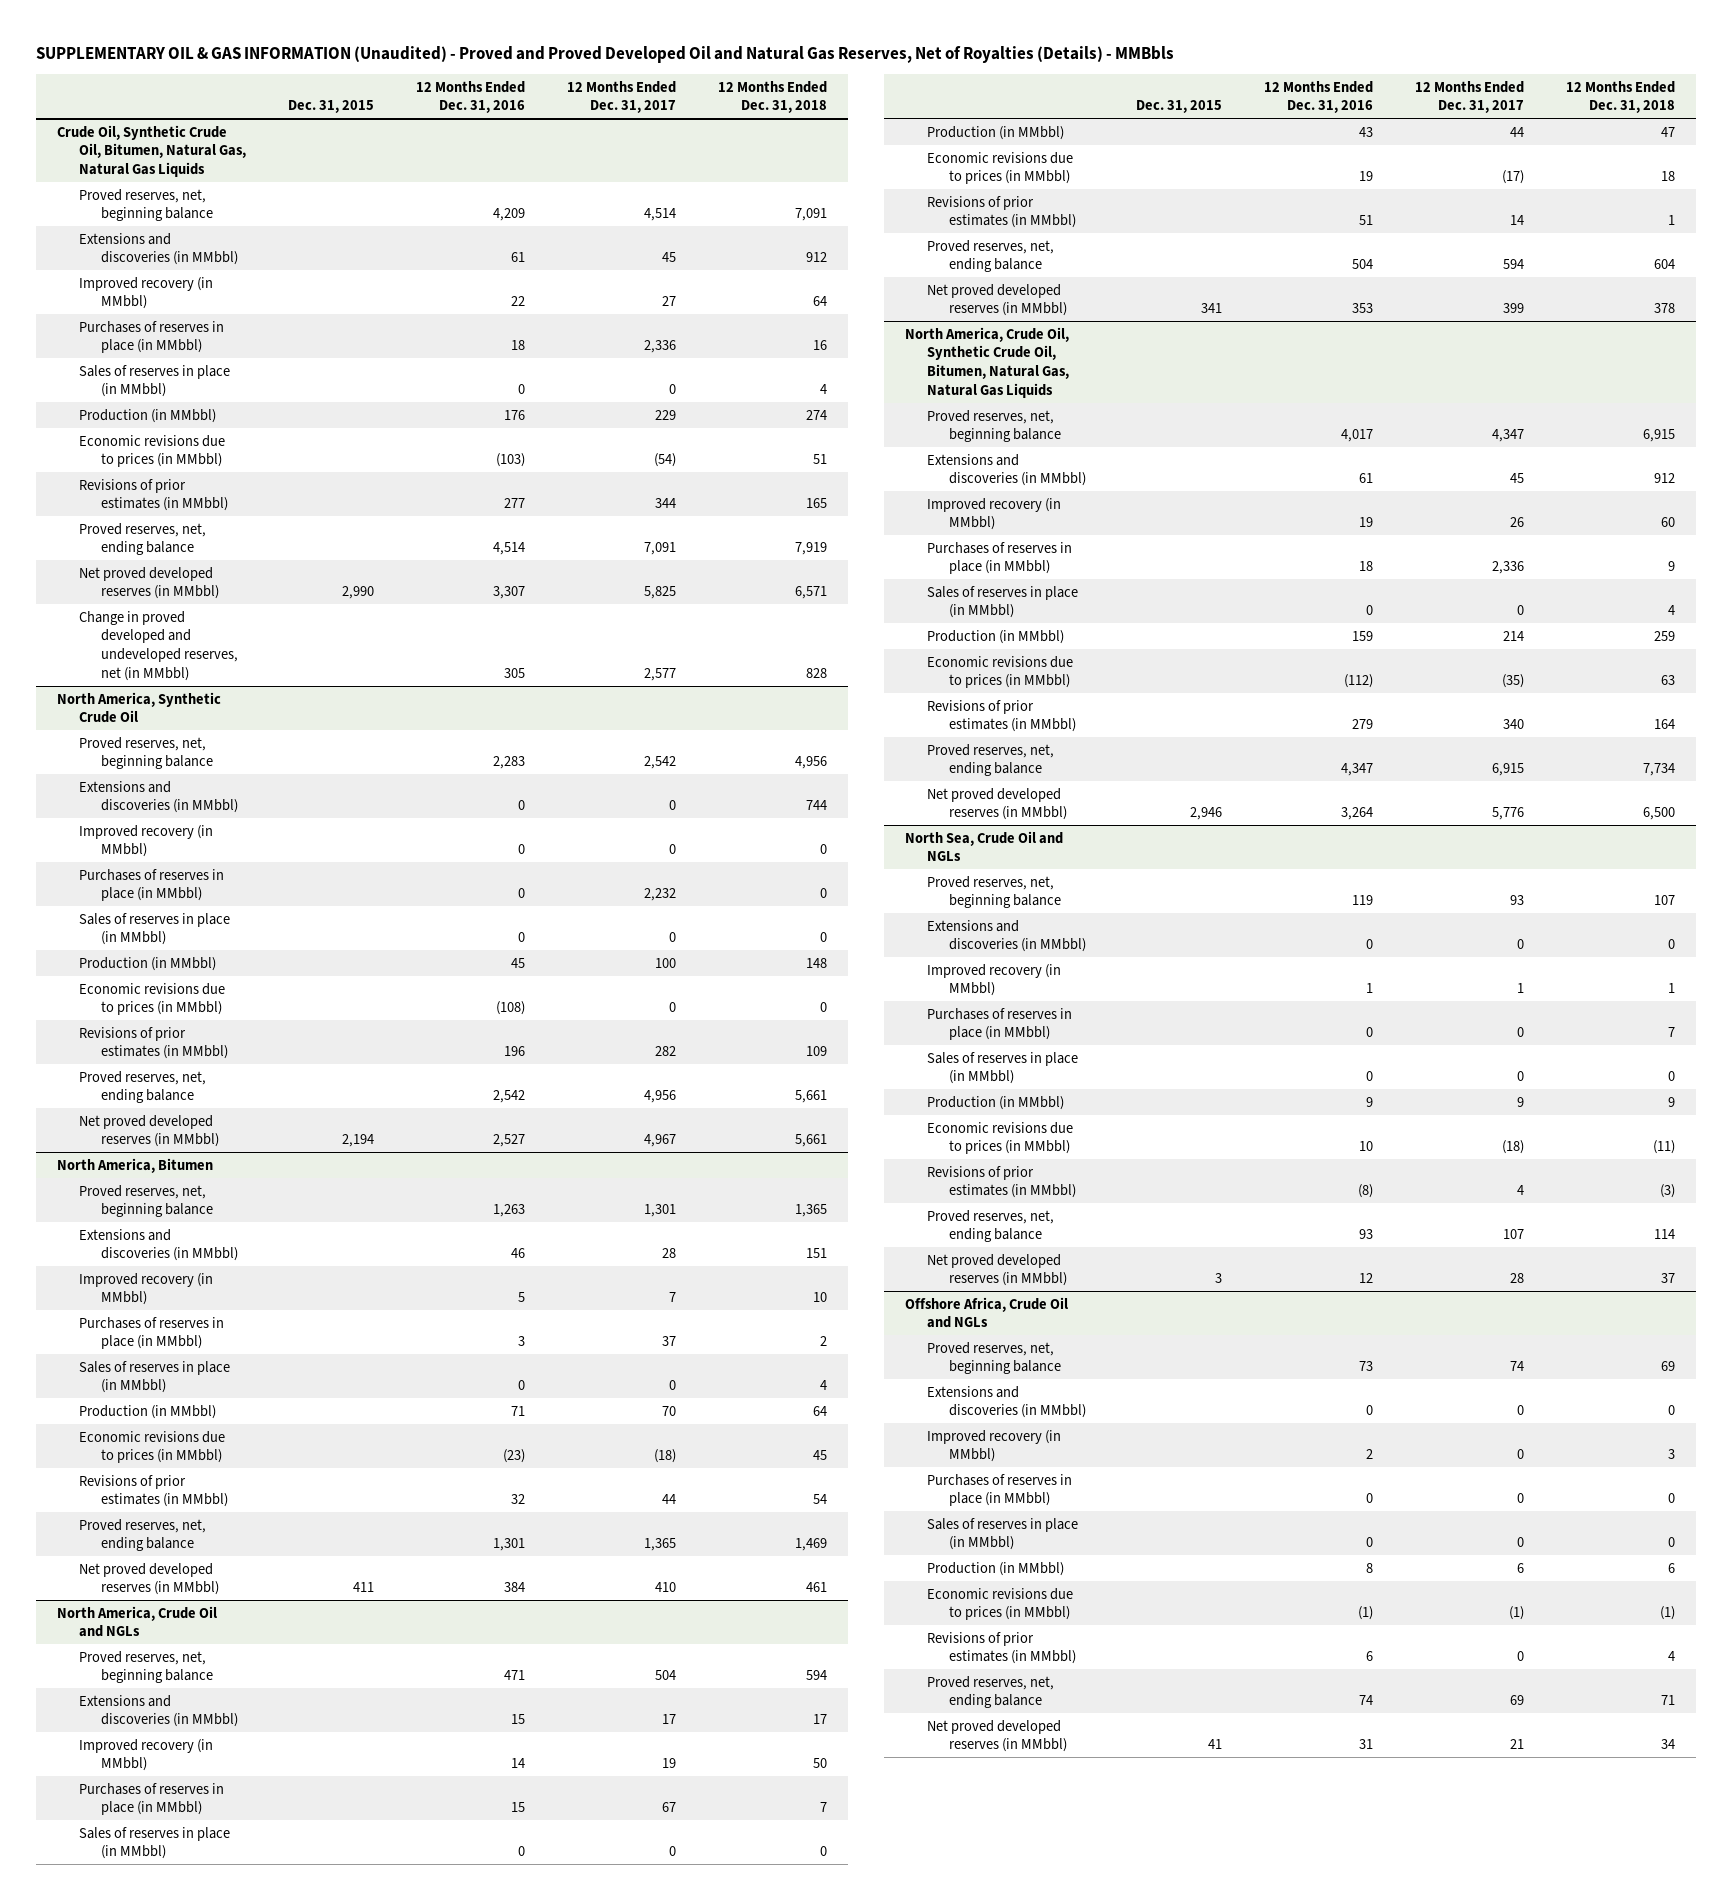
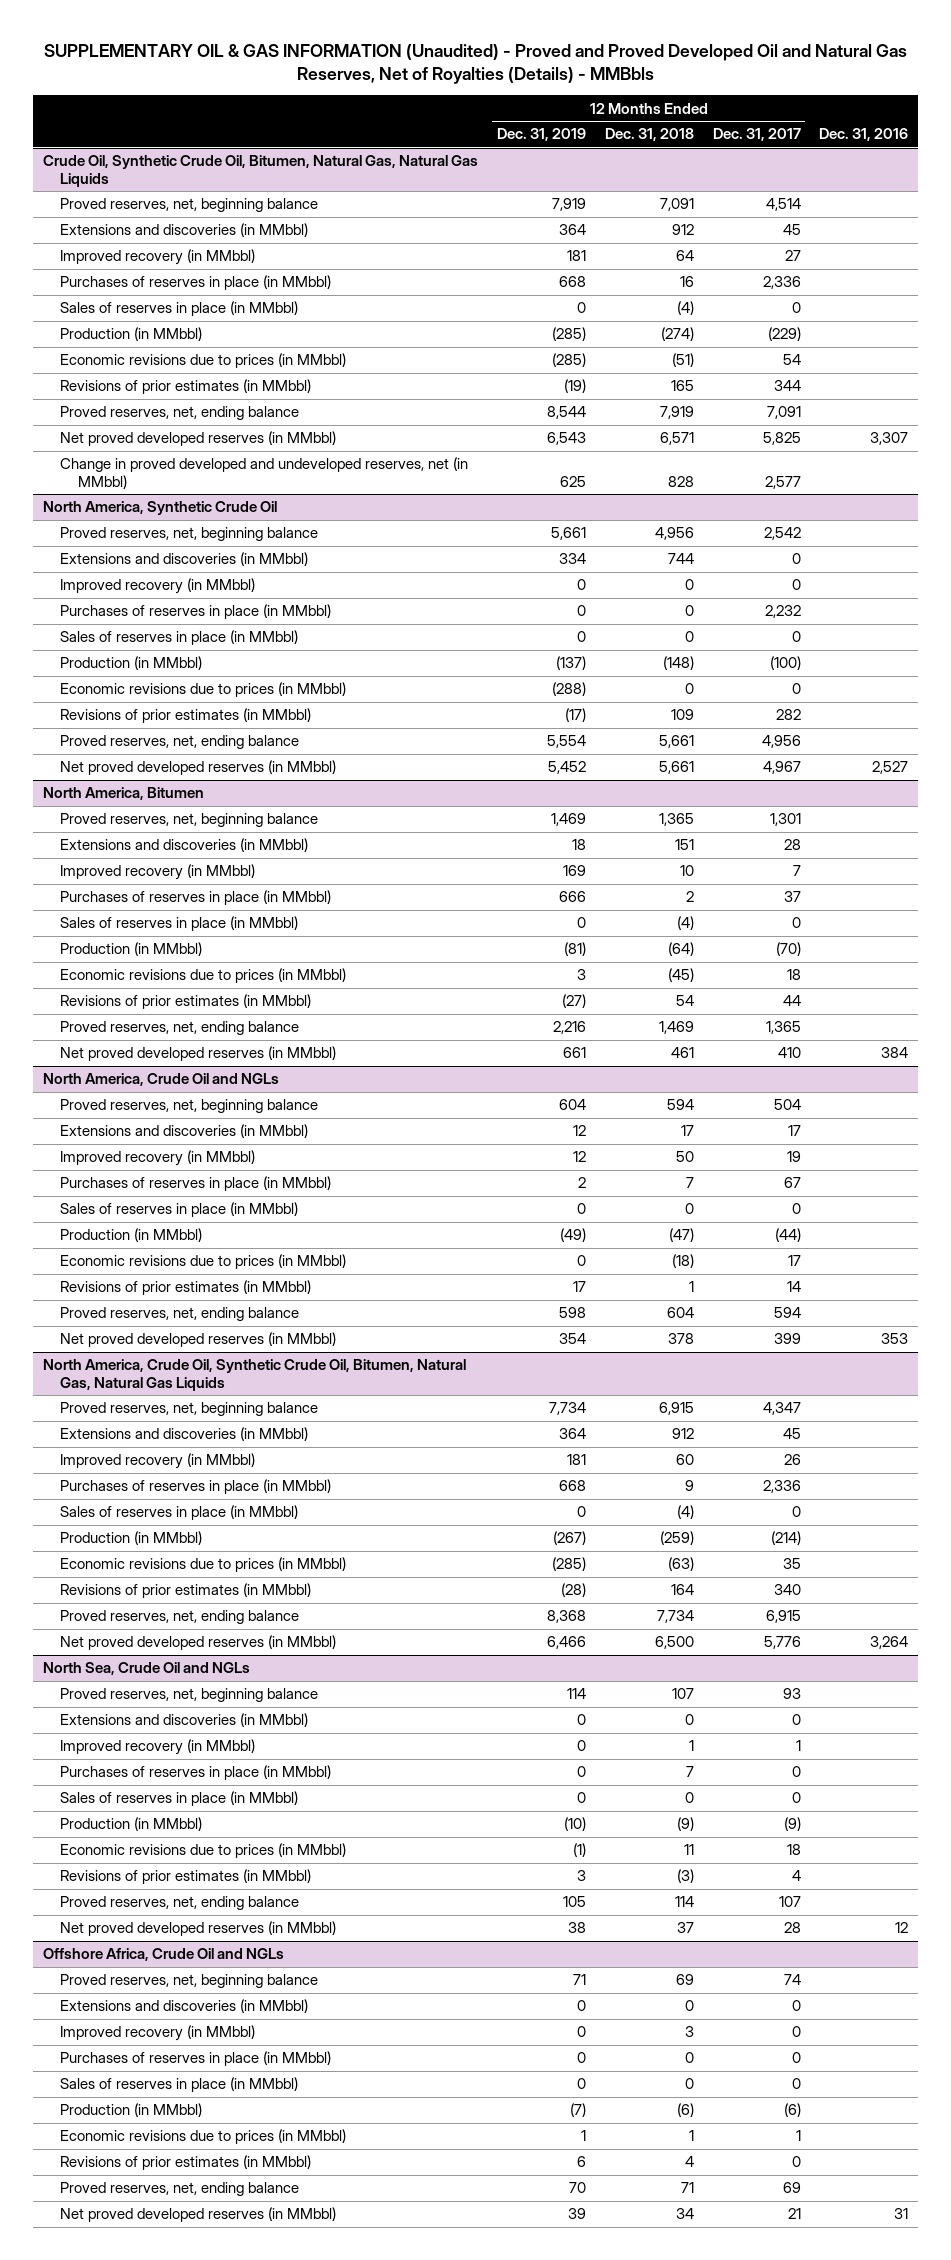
- | Dec. 31, 2015 | 12 Months Ended Dec. 31, 2016 | 12 Months Ended Dec. 31, 2017 | 12 Months Ended Dec. 31, 2018
+ | 12 Months Ended Dec. 31, 2019 | 12 Months Ended Dec. 31, 2018 | 12 Months Ended Dec. 31, 2017 | Dec. 31, 2016
@ Crude Oil, Synthetic Crude Oil, Bitumen, Natural Gas, Natural Gas Liquids
- Sales of reserves in place (in MMbbl) | | 0 | 0 | 4
- Production (in MMbbl) | | 176 | 229 | 274
- Economic revisions due to prices (in MMbbl) | | (103) | (54) | 51
+ Sales of reserves in place (in MMbbl) | 0 | (4) | 0 |
+ Production (in MMbbl) | (285) | (274) | (229) |
+ Economic revisions due to prices (in MMbbl) | (285) | (51) | 54 |
@ North America, Synthetic Crude Oil
- Production (in MMbbl) | | 45 | 100 | 148
+ Production (in MMbbl) | (137) | (148) | (100) |
@ North America, Bitumen
- Sales of reserves in place (in MMbbl) | | 0 | 0 | 4
- Production (in MMbbl) | | 71 | 70 | 64
- Economic revisions due to prices (in MMbbl) | | (23) | (18) | 45
+ Sales of reserves in place (in MMbbl) | 0 | (4) | 0 |
+ Production (in MMbbl) | (81) | (64) | (70) |
+ Economic revisions due to prices (in MMbbl) | 3 | (45) | 18 |
@ North America, Crude Oil and NGLs
- Production (in MMbbl) | | 43 | 44 | 47
- Economic revisions due to prices (in MMbbl) | | 19 | (17) | 18
+ Production (in MMbbl) | (49) | (47) | (44) |
+ Economic revisions due to prices (in MMbbl) | 0 | (18) | 17 |
@ North America, Crude Oil, Synthetic Crude Oil, Bitumen, Natural Gas, Natural Gas Liquids
- Sales of reserves in place (in MMbbl) | | 0 | 0 | 4
- Production (in MMbbl) | | 159 | 214 | 259
- Economic revisions due to prices (in MMbbl) | | (112) | (35) | 63
+ Sales of reserves in place (in MMbbl) | 0 | (4) | 0 |
+ Production (in MMbbl) | (267) | (259) | (214) |
+ Economic revisions due to prices (in MMbbl) | (285) | (63) | 35 |
@ North Sea, Crude Oil and NGLs
- Production (in MMbbl) | | 9 | 9 | 9
- Economic revisions due to prices (in MMbbl) | | 10 | (18) | (11)
+ Production (in MMbbl) | (10) | (9) | (9) |
+ Economic revisions due to prices (in MMbbl) | (1) | 11 | 18 |
@ Offshore Africa, Crude Oil and NGLs
- Production (in MMbbl) | | 8 | 6 | 6
- Economic revisions due to prices (in MMbbl) | | (1) | (1) | (1)
+ Production (in MMbbl) | (7) | (6) | (6) |
+ Economic revisions due to prices (in MMbbl) | 1 | 1 | 1 |

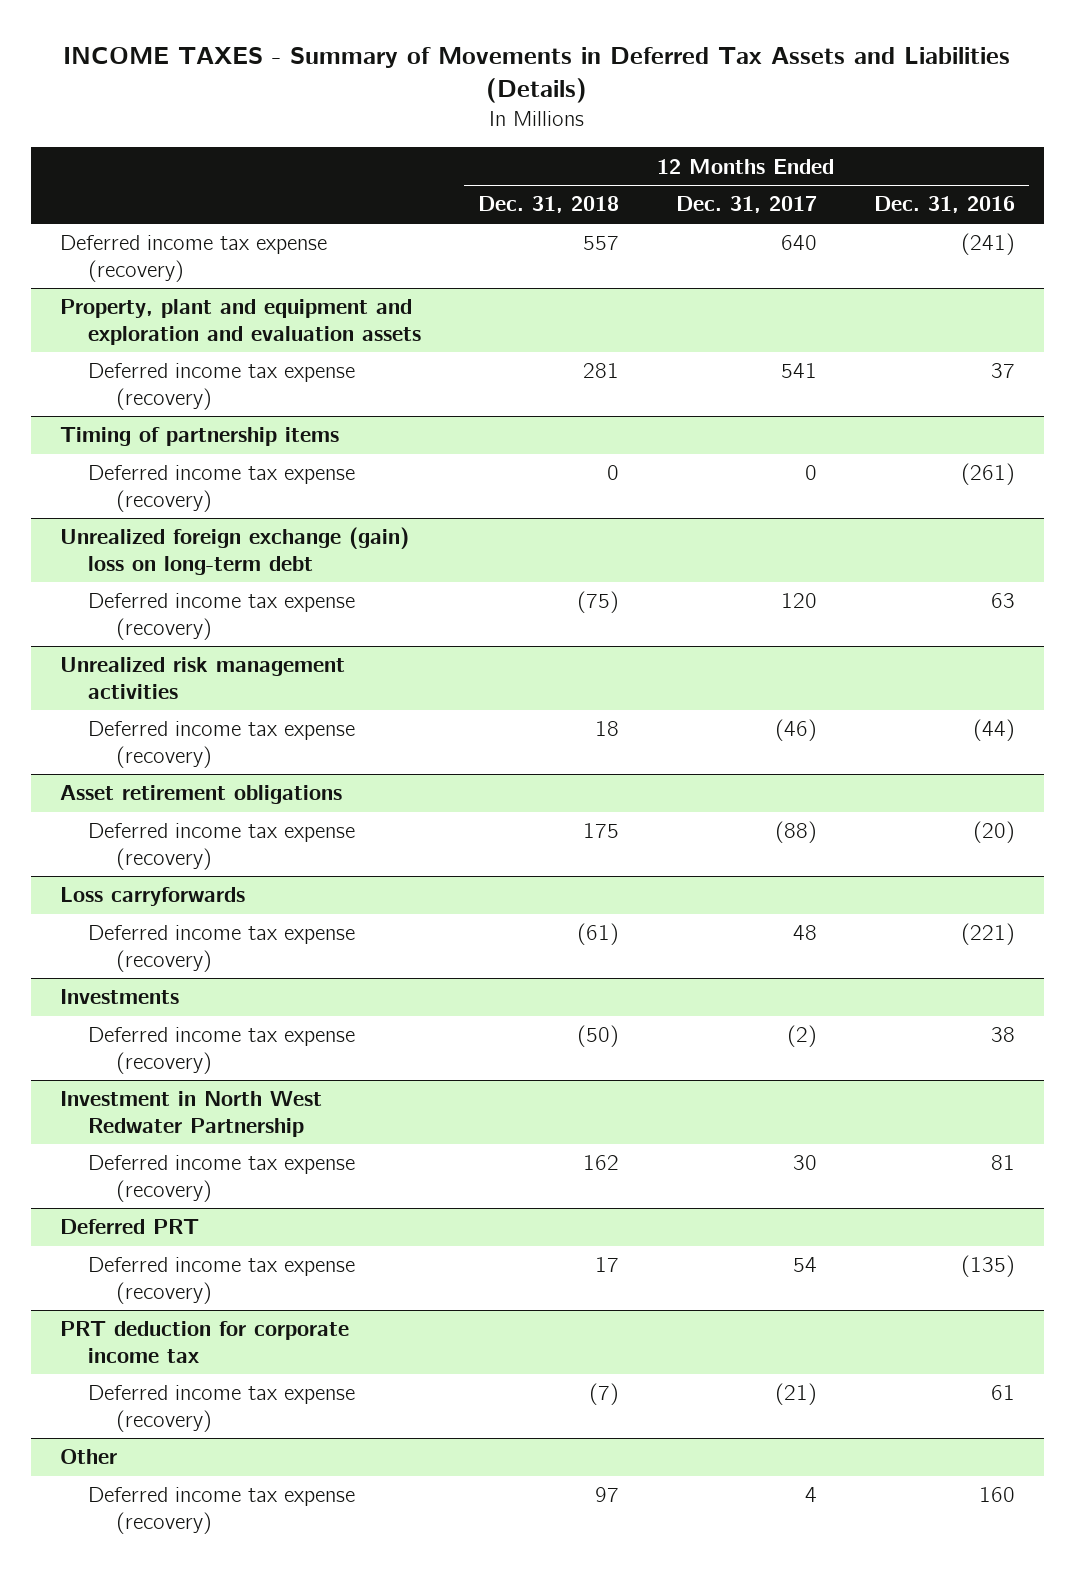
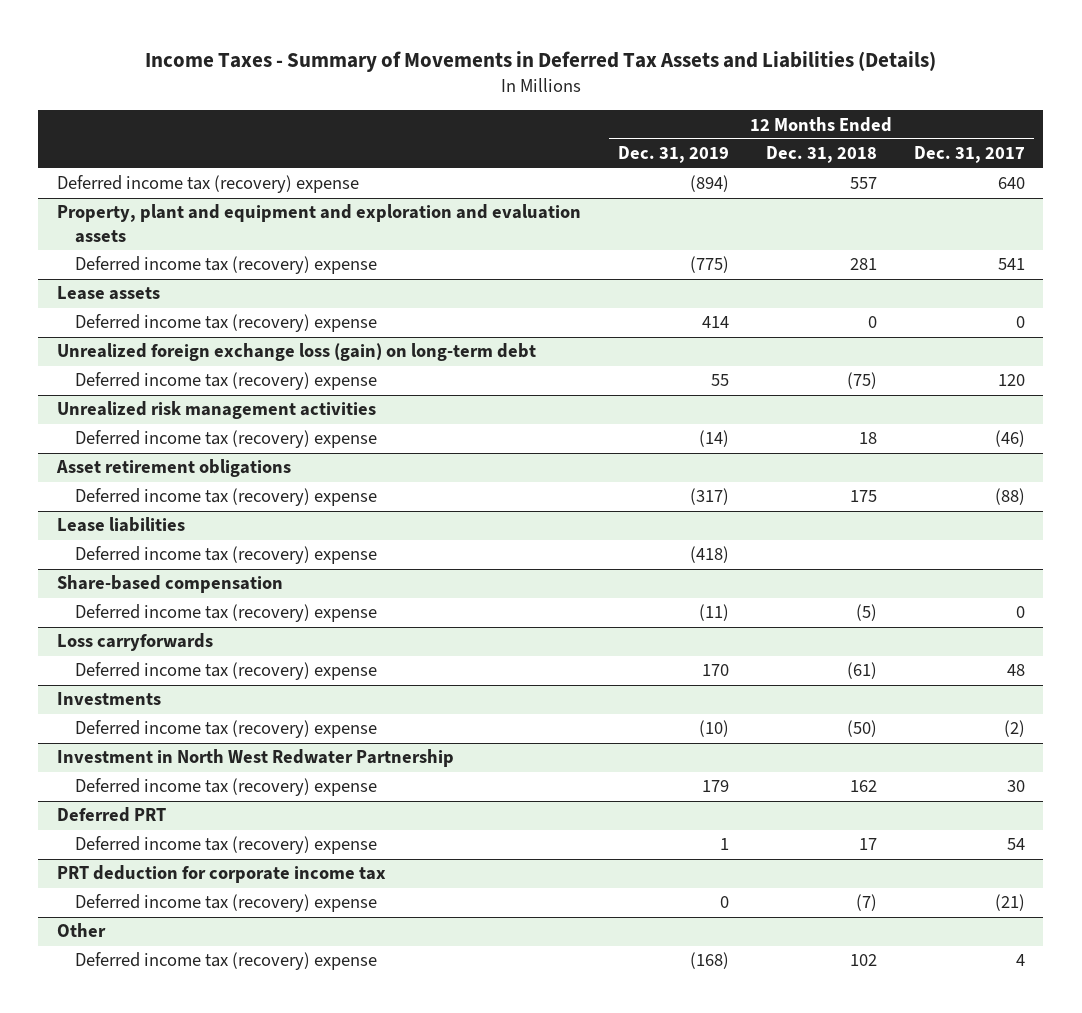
- INCOME TAXES - Summary of Movements in Deferred Tax Assets and Liabilities (Details)
+ Income Taxes - Summary of Movements in Deferred Tax Assets and Liabilities (Details)
- | 12 Months Ended Dec. 31, 2018 | 12 Months Ended Dec. 31, 2017 | 12 Months Ended Dec. 31, 2016
+ | 12 Months Ended Dec. 31, 2019 | 12 Months Ended Dec. 31, 2018 | 12 Months Ended Dec. 31, 2017
- Deferred income tax expense (recovery) | 557 | 640 | (241)
+ Deferred income tax (recovery) expense | (894) | 557 | 640
@ Property, plant and equipment and exploration and evaluation assets
- Deferred income tax expense (recovery) | 281 | 541 | 37
- Timing of partnership items
- Deferred income tax expense (recovery) | 0 | 0 | (261)
- Unrealized foreign exchange (gain) loss on long-term debt
- Deferred income tax expense (recovery) | (75) | 120 | 63
@ Property, plant and equipment and exploration and evaluation assets
+ Deferred income tax (recovery) expense | (775) | 281 | 541
+ Lease assets
+ Deferred income tax (recovery) expense | 414 | 0 | 0
+ Unrealized foreign exchange loss (gain) on long-term debt
+ Deferred income tax (recovery) expense | 55 | (75) | 120
@ Unrealized risk management activities
- Deferred income tax expense (recovery) | 18 | (46) | (44)
+ Deferred income tax (recovery) expense | (14) | 18 | (46)
@ Asset retirement obligations
- Deferred income tax expense (recovery) | 175 | (88) | (20)
+ Deferred income tax (recovery) expense | (317) | 175 | (88)
+ Lease liabilities
+ Deferred income tax (recovery) expense | (418) | |
+ Share-based compensation
+ Deferred income tax (recovery) expense | (11) | (5) | 0
@ Loss carryforwards
- Deferred income tax expense (recovery) | (61) | 48 | (221)
+ Deferred income tax (recovery) expense | 170 | (61) | 48
@ Investments
- Deferred income tax expense (recovery) | (50) | (2) | 38
+ Deferred income tax (recovery) expense | (10) | (50) | (2)
@ Investment in North West Redwater Partnership
- Deferred income tax expense (recovery) | 162 | 30 | 81
+ Deferred income tax (recovery) expense | 179 | 162 | 30
@ Deferred PRT
- Deferred income tax expense (recovery) | 17 | 54 | (135)
+ Deferred income tax (recovery) expense | 1 | 17 | 54
@ PRT deduction for corporate income tax
- Deferred income tax expense (recovery) | (7) | (21) | 61
+ Deferred income tax (recovery) expense | 0 | (7) | (21)
@ Other
- Deferred income tax expense (recovery) | 97 | 4 | 160
+ Deferred income tax (recovery) expense | (168) | 102 | 4

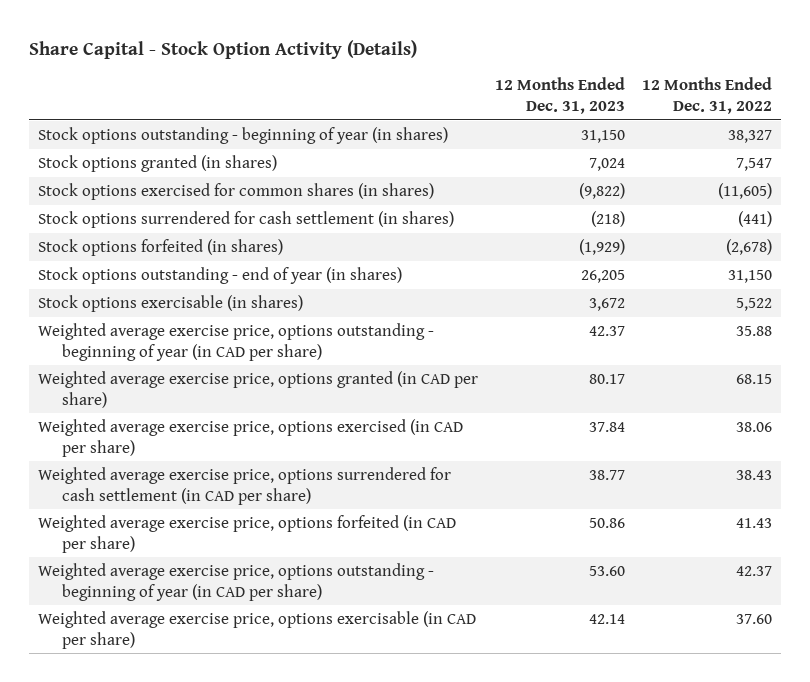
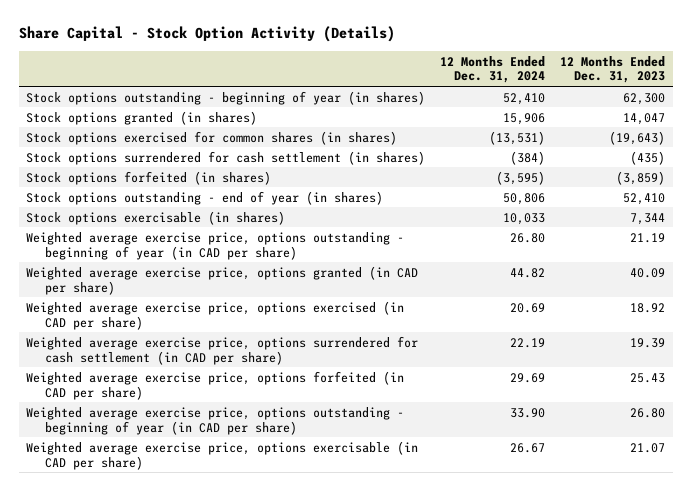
- | 12 Months Ended Dec. 31, 2023 | 12 Months Ended Dec. 31, 2022
+ | 12 Months Ended Dec. 31, 2024 | 12 Months Ended Dec. 31, 2023
- Stock options outstanding - beginning of year (in shares) | 31,150 | 38,327
- Stock options granted (in shares) | 7,024 | 7,547
- Stock options exercised for common shares (in shares) | (9,822) | (11,605)
- Stock options surrendered for cash settlement (in shares) | (218) | (441)
- Stock options forfeited (in shares) | (1,929) | (2,678)
- Stock options outstanding - end of year (in shares) | 26,205 | 31,150
- Stock options exercisable (in shares) | 3,672 | 5,522
- Weighted average exercise price, options outstanding - beginning of year (in CAD per share) | 42.37 | 35.88
- Weighted average exercise price, options granted (in CAD per share) | 80.17 | 68.15
- Weighted average exercise price, options exercised (in CAD per share) | 37.84 | 38.06
- Weighted average exercise price, options surrendered for cash settlement (in CAD per share) | 38.77 | 38.43
- Weighted average exercise price, options forfeited (in CAD per share) | 50.86 | 41.43
- Weighted average exercise price, options outstanding - beginning of year (in CAD per share) | 53.60 | 42.37
- Weighted average exercise price, options exercisable (in CAD per share) | 42.14 | 37.60
+ Stock options outstanding - beginning of year (in shares) | 52,410 | 62,300
+ Stock options granted (in shares) | 15,906 | 14,047
+ Stock options exercised for common shares (in shares) | (13,531) | (19,643)
+ Stock options surrendered for cash settlement (in shares) | (384) | (435)
+ Stock options forfeited (in shares) | (3,595) | (3,859)
+ Stock options outstanding - end of year (in shares) | 50,806 | 52,410
+ Stock options exercisable (in shares) | 10,033 | 7,344
+ Weighted average exercise price, options outstanding - beginning of year (in CAD per share) | 26.80 | 21.19
+ Weighted average exercise price, options granted (in CAD per share) | 44.82 | 40.09
+ Weighted average exercise price, options exercised (in CAD per share) | 20.69 | 18.92
+ Weighted average exercise price, options surrendered for cash settlement (in CAD per share) | 22.19 | 19.39
+ Weighted average exercise price, options forfeited (in CAD per share) | 29.69 | 25.43
+ Weighted average exercise price, options outstanding - beginning of year (in CAD per share) | 33.90 | 26.80
+ Weighted average exercise price, options exercisable (in CAD per share) | 26.67 | 21.07

